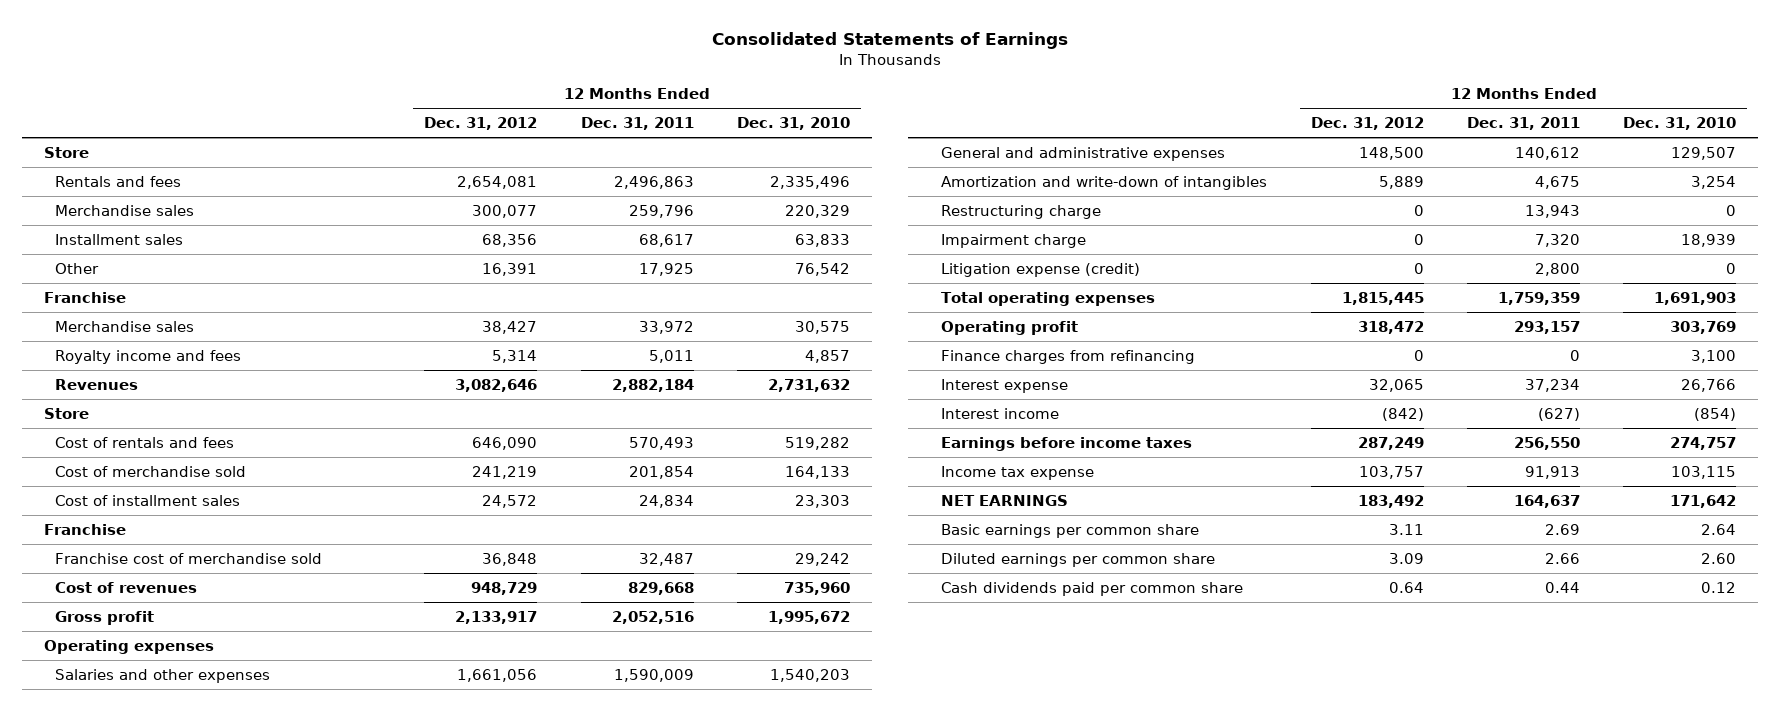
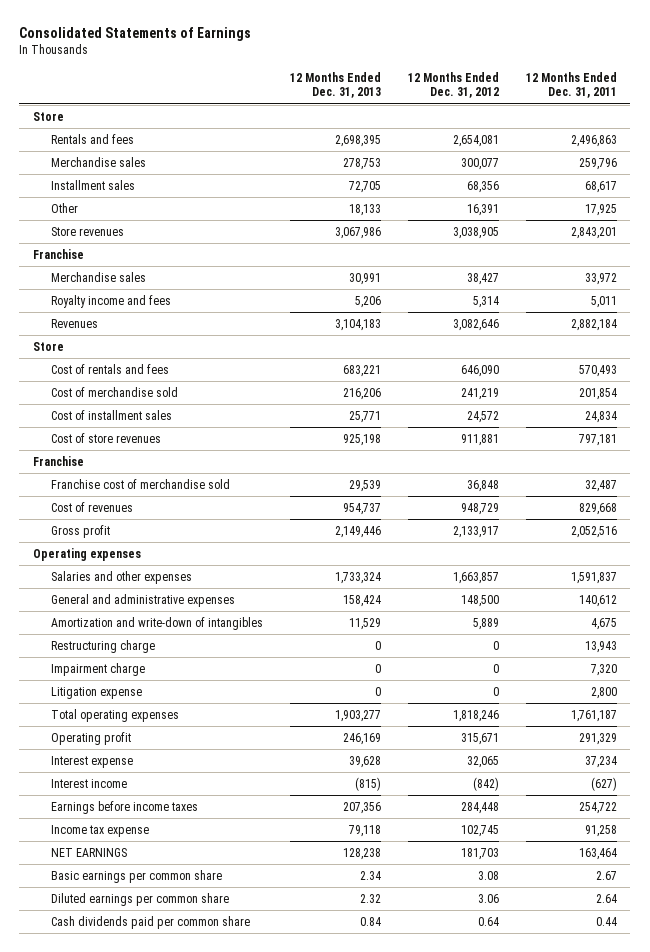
- | 12 Months Ended Dec. 31, 2012 | 12 Months Ended Dec. 31, 2011 | 12 Months Ended Dec. 31, 2010
+ | 12 Months Ended Dec. 31, 2013 | 12 Months Ended Dec. 31, 2012 | 12 Months Ended Dec. 31, 2011
+ Store revenues | 3,067,986 | 3,038,905 | 2,843,201
+ Cost of store revenues | 925,198 | 911,881 | 797,181
- Salaries and other expenses | 1,661,056 | 1,590,009 | 1,540,203
+ Salaries and other expenses | 1,733,324 | 1,663,857 | 1,591,837
- Litigation expense (credit) | 0 | 2,800 | 0
- Total operating expenses | 1,815,445 | 1,759,359 | 1,691,903
- Operating profit | 318,472 | 293,157 | 303,769
- Finance charges from refinancing | 0 | 0 | 3,100
+ Litigation expense | 0 | 0 | 2,800
+ Total operating expenses | 1,903,277 | 1,818,246 | 1,761,187
+ Operating profit | 246,169 | 315,671 | 291,329
- Earnings before income taxes | 287,249 | 256,550 | 274,757
- Income tax expense | 103,757 | 91,913 | 103,115
- NET EARNINGS | 183,492 | 164,637 | 171,642
- Basic earnings per common share | 3.11 | 2.69 | 2.64
- Diluted earnings per common share | 3.09 | 2.66 | 2.60
+ Earnings before income taxes | 207,356 | 284,448 | 254,722
+ Income tax expense | 79,118 | 102,745 | 91,258
+ NET EARNINGS | 128,238 | 181,703 | 163,464
+ Basic earnings per common share | 2.34 | 3.08 | 2.67
+ Diluted earnings per common share | 2.32 | 3.06 | 2.64

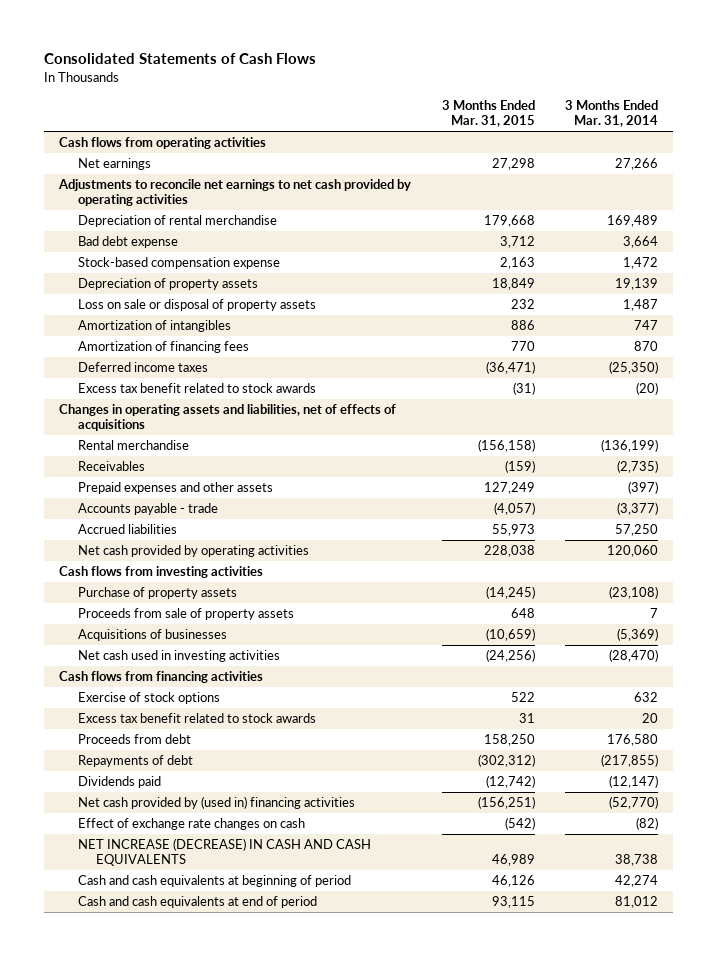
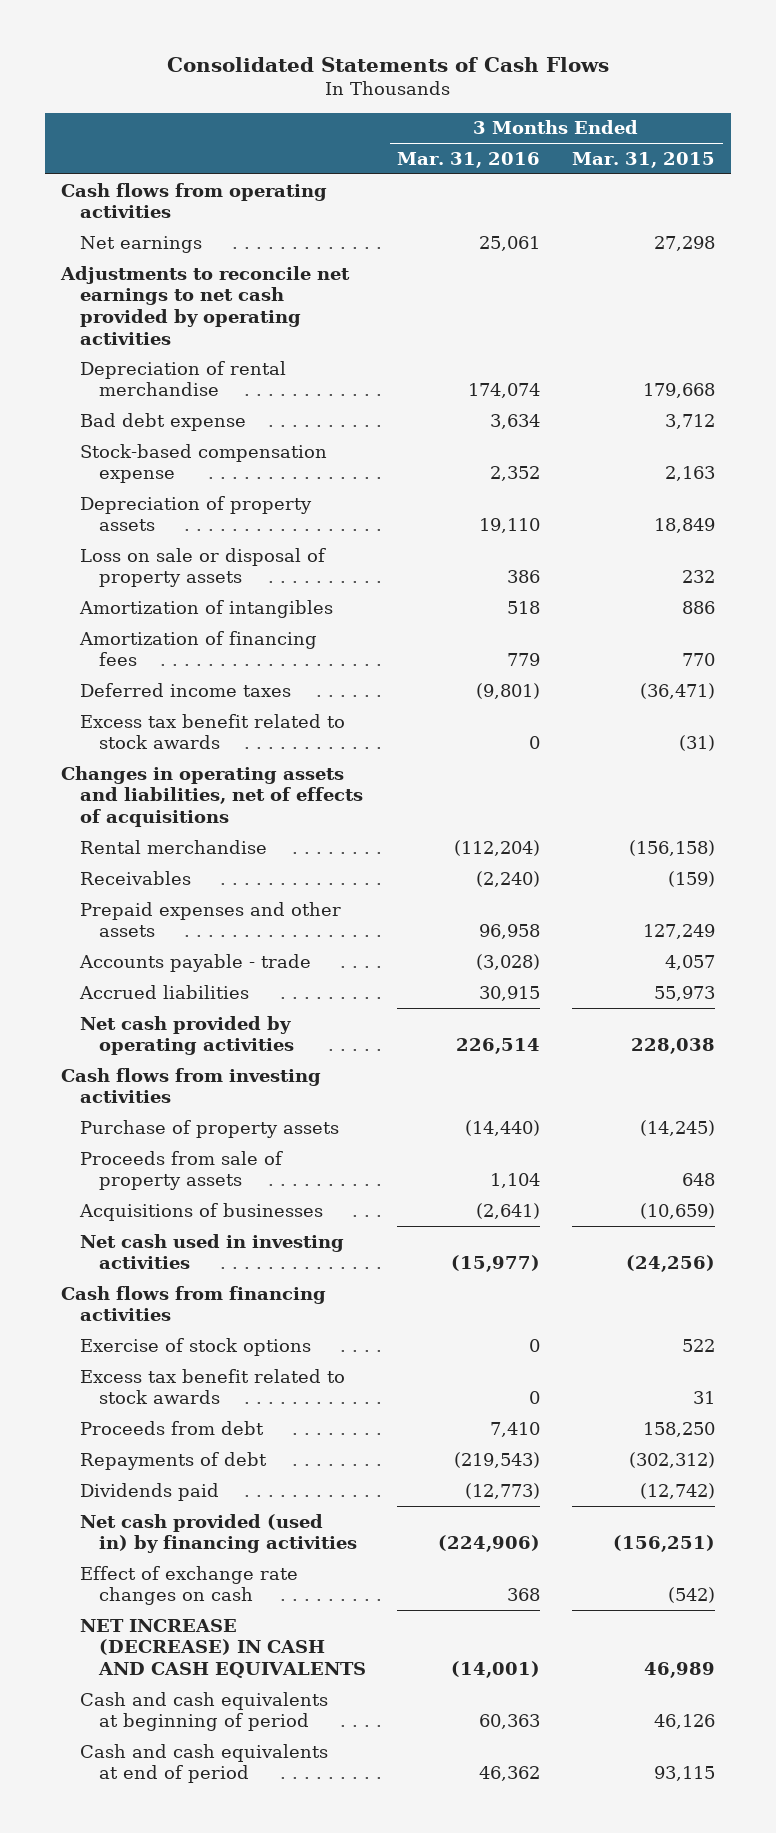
- | 3 Months Ended Mar. 31, 2015 | 3 Months Ended Mar. 31, 2014
+ | 3 Months Ended Mar. 31, 2016 | 3 Months Ended Mar. 31, 2015
- Accounts payable - trade | (4,057) | (3,377)
+ Accounts payable - trade | (3,028) | 4,057
- Net cash provided by (used in) financing activities | (156,251) | (52,770)
+ Net cash provided (used in) by financing activities | (224,906) | (156,251)

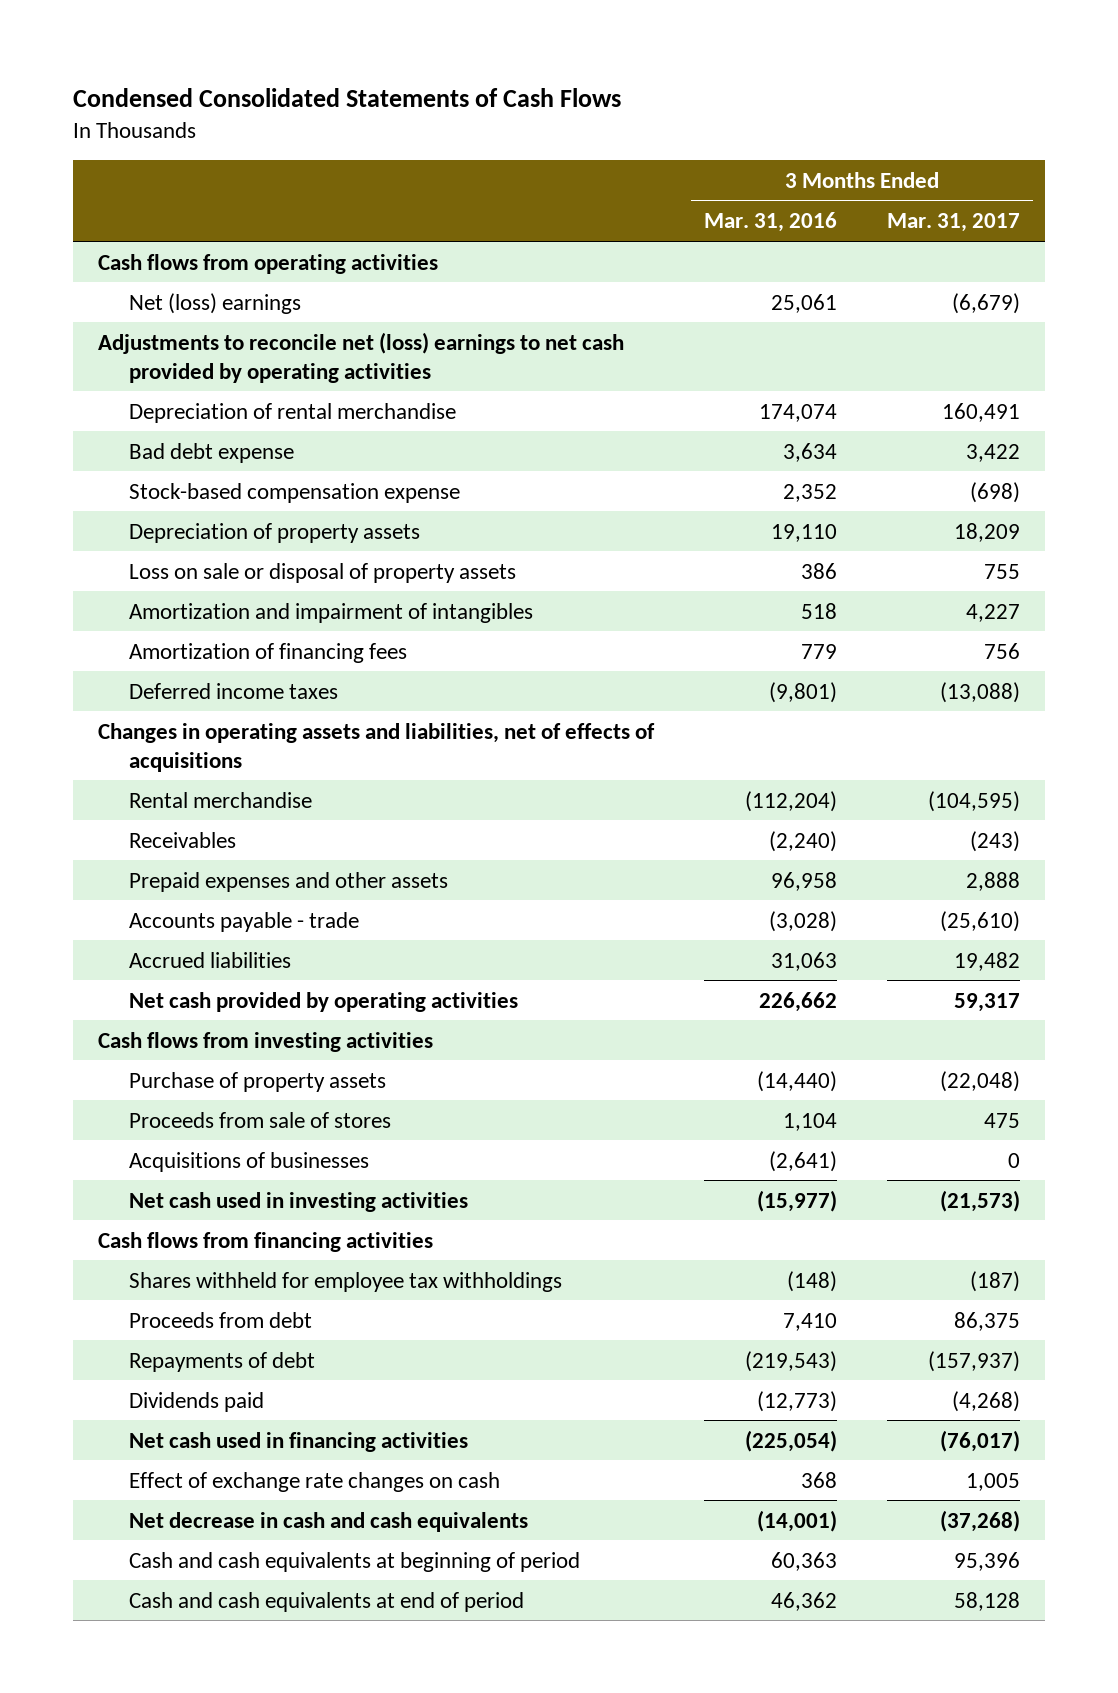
- Consolidated Statements of Cash Flows
+ Condensed Consolidated Statements of Cash Flows
- | 3 Months Ended Mar. 31, 2016 | 3 Months Ended Mar. 31, 2015
+ | 3 Months Ended Mar. 31, 2016 | 3 Months Ended Mar. 31, 2017
- Net earnings | 25,061 | 27,298
- Adjustments to reconcile net earnings to net cash provided by operating activities
+ Net (loss) earnings | 25,061 | (6,679)
+ Adjustments to reconcile net (loss) earnings to net cash provided by operating activities
- Amortization of intangibles | 518 | 886
+ Amortization and impairment of intangibles | 518 | 4,227
- Excess tax benefit related to stock awards | 0 | (31)
- Accrued liabilities | 30,915 | 55,973
- Net cash provided by operating activities | 226,514 | 228,038
+ Accrued liabilities | 31,063 | 19,482
+ Net cash provided by operating activities | 226,662 | 59,317
- Proceeds from sale of property assets | 1,104 | 648
+ Proceeds from sale of stores | 1,104 | 475
- Exercise of stock options | 0 | 522
- Excess tax benefit related to stock awards | 0 | 31
+ Shares withheld for employee tax withholdings | (148) | (187)
- Net cash provided (used in) by financing activities | (224,906) | (156,251)
+ Net cash used in financing activities | (225,054) | (76,017)
- NET INCREASE (DECREASE) IN CASH AND CASH EQUIVALENTS | (14,001) | 46,989
+ Net decrease in cash and cash equivalents | (14,001) | (37,268)

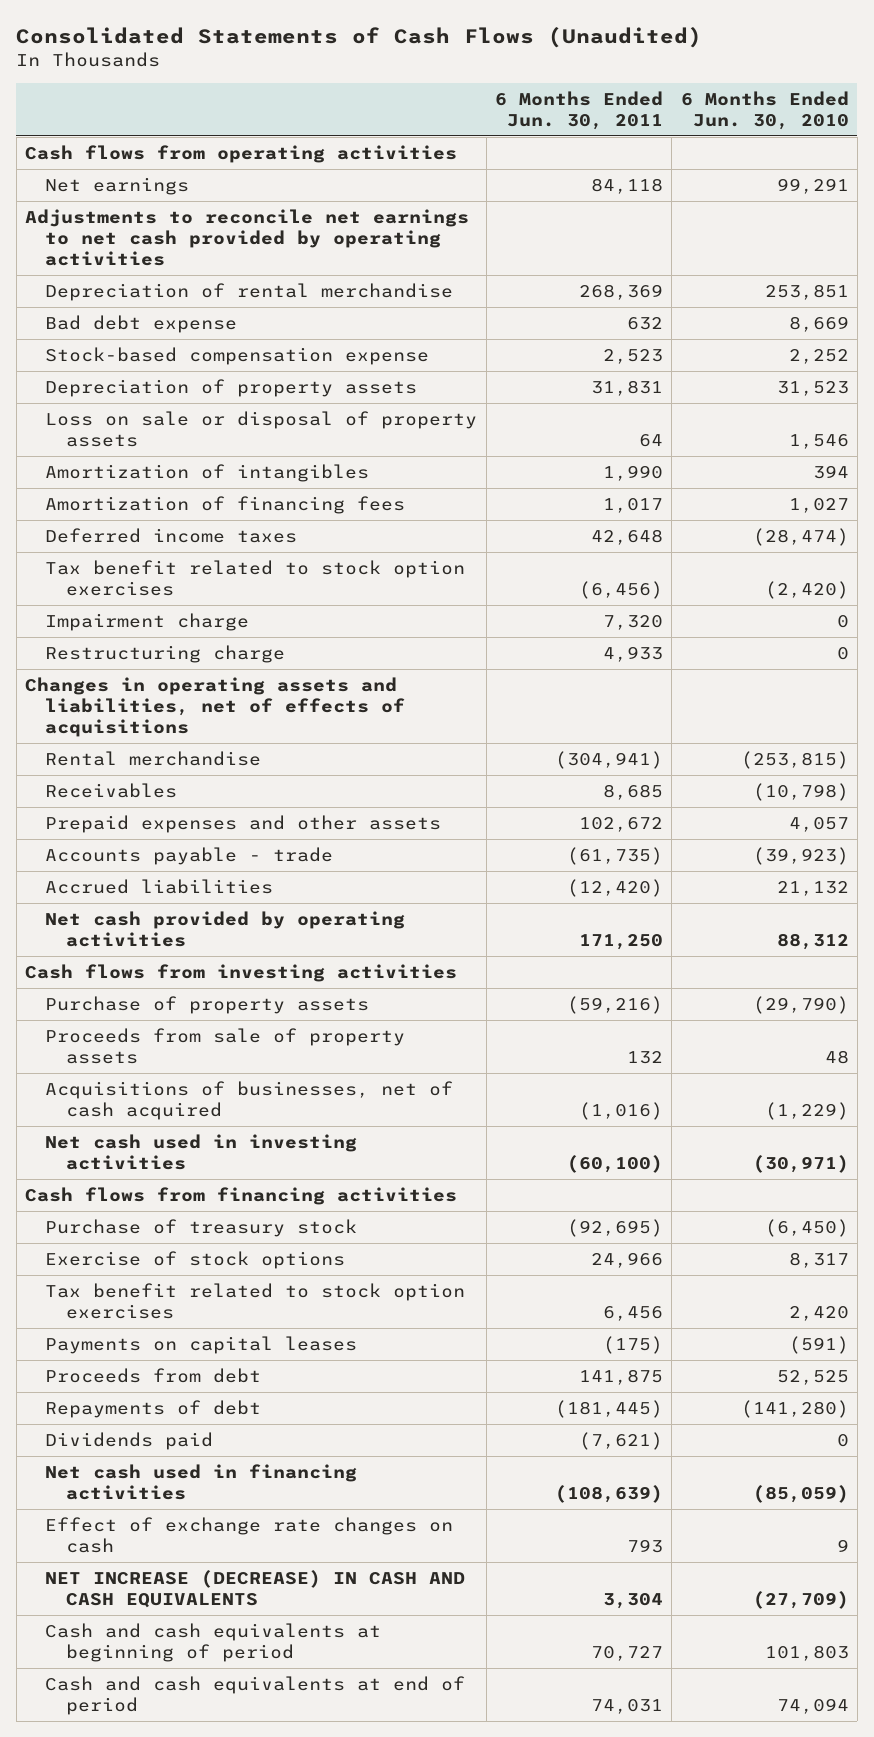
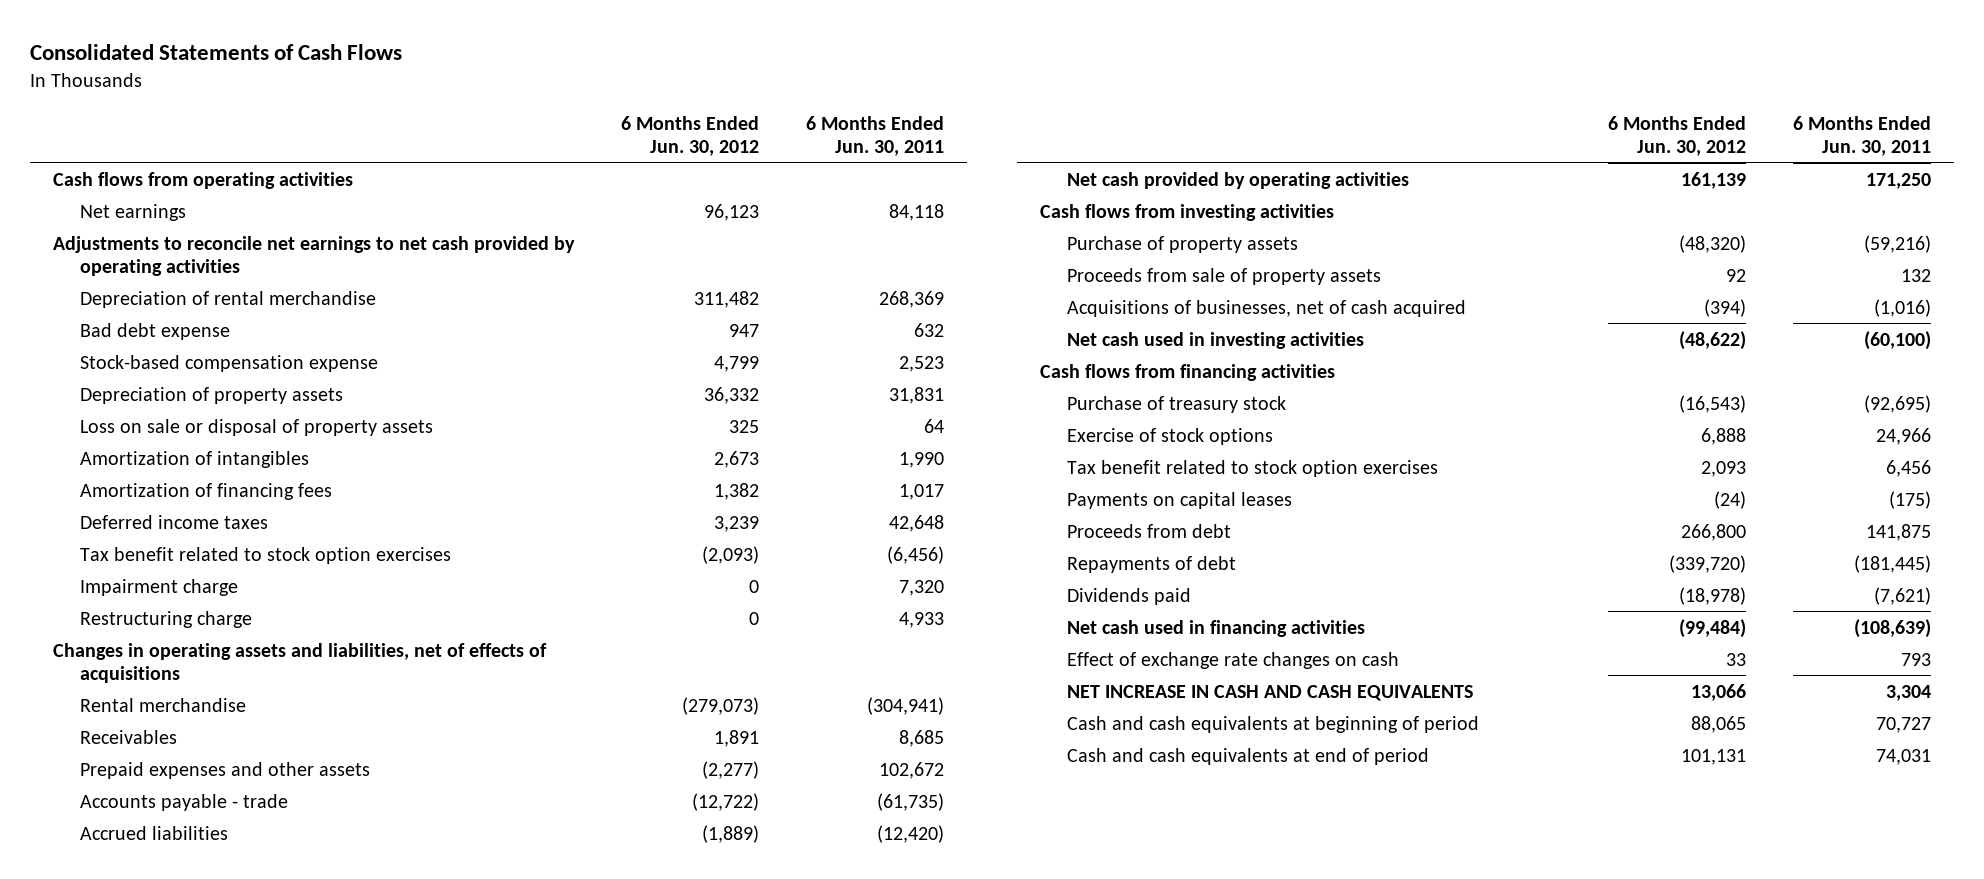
- Consolidated Statements of Cash Flows (Unaudited)
+ Consolidated Statements of Cash Flows
- | 6 Months Ended Jun. 30, 2011 | 6 Months Ended Jun. 30, 2010
+ | 6 Months Ended Jun. 30, 2012 | 6 Months Ended Jun. 30, 2011
- NET INCREASE (DECREASE) IN CASH AND CASH EQUIVALENTS | 3,304 | (27,709)
+ NET INCREASE IN CASH AND CASH EQUIVALENTS | 13,066 | 3,304

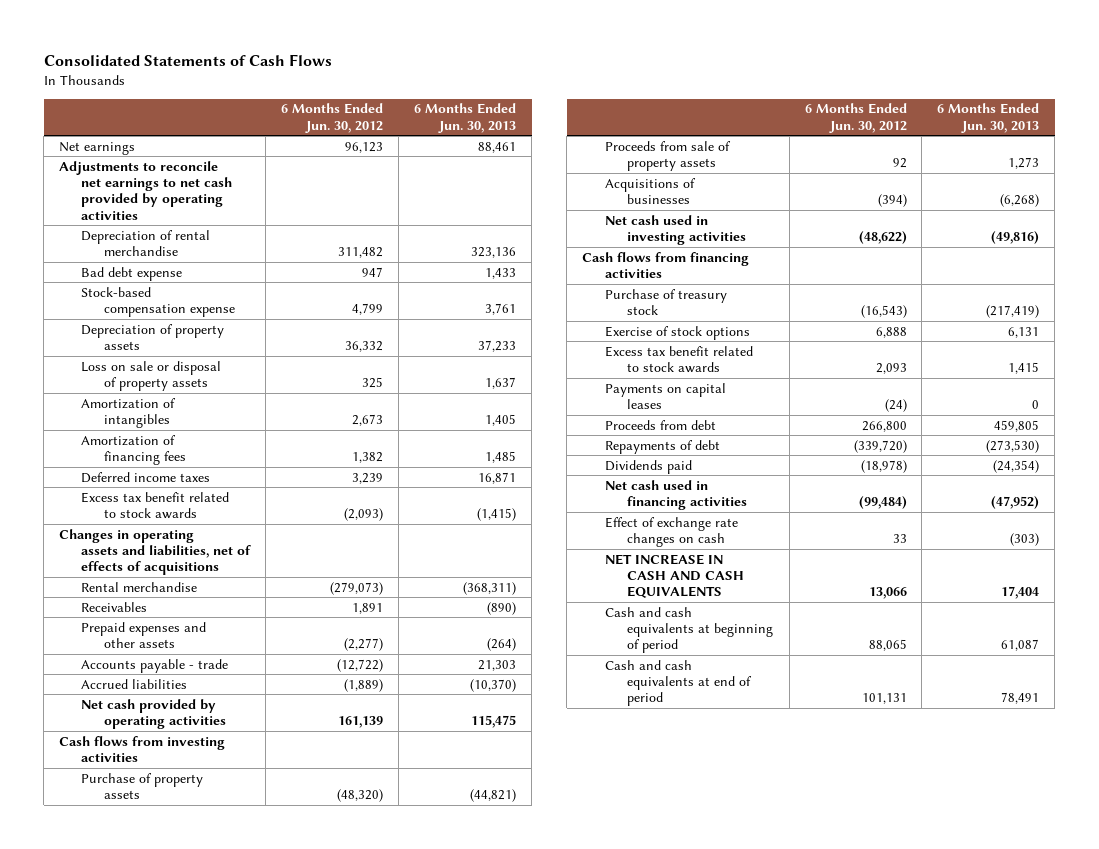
- | 6 Months Ended Jun. 30, 2012 | 6 Months Ended Jun. 30, 2011
+ | 6 Months Ended Jun. 30, 2012 | 6 Months Ended Jun. 30, 2013
- Cash flows from operating activities
- Tax benefit related to stock option exercises | (2,093) | (6,456)
- Impairment charge | 0 | 7,320
- Restructuring charge | 0 | 4,933
+ Excess tax benefit related to stock awards | (2,093) | (1,415)
- Acquisitions of businesses, net of cash acquired | (394) | (1,016)
+ Acquisitions of businesses | (394) | (6,268)
- Tax benefit related to stock option exercises | 2,093 | 6,456
+ Excess tax benefit related to stock awards | 2,093 | 1,415

